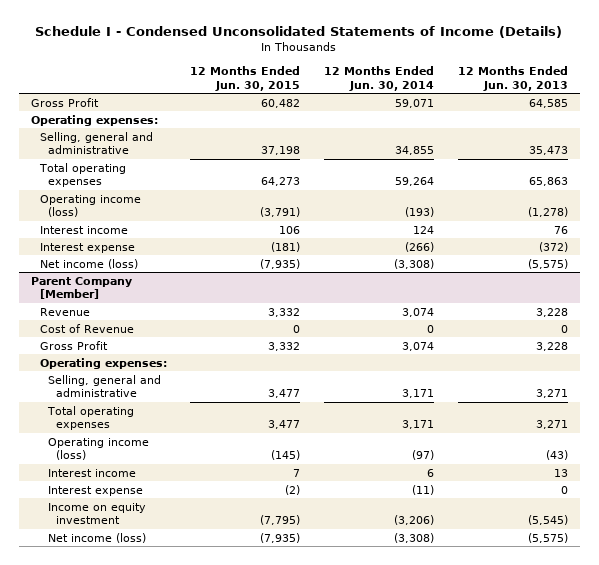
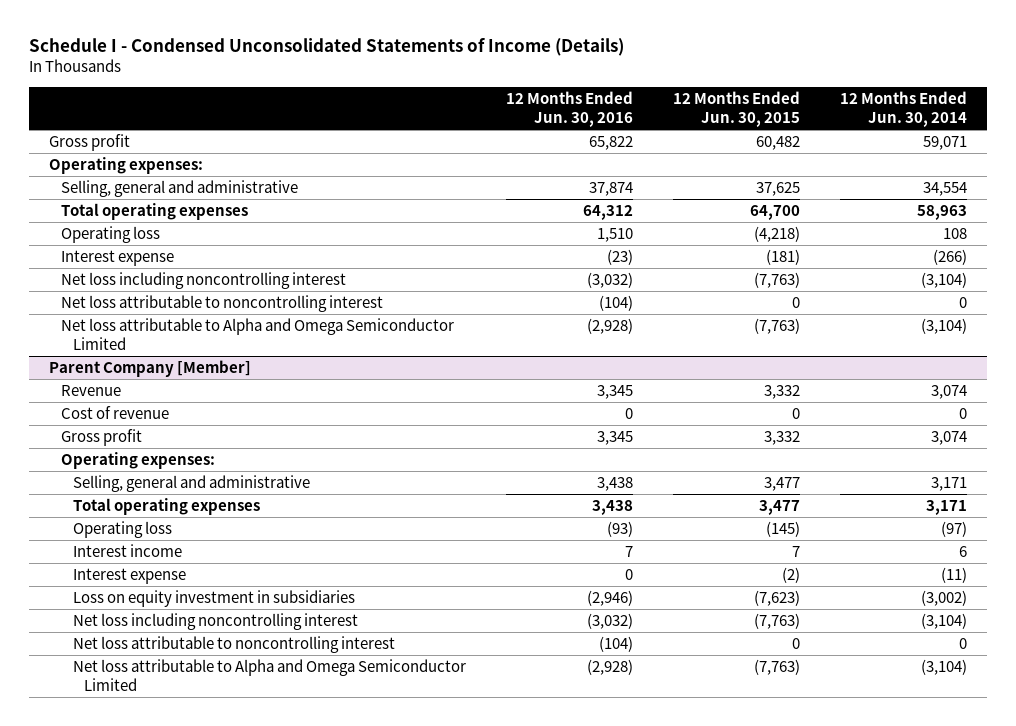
- | 12 Months Ended Jun. 30, 2015 | 12 Months Ended Jun. 30, 2014 | 12 Months Ended Jun. 30, 2013
+ | 12 Months Ended Jun. 30, 2016 | 12 Months Ended Jun. 30, 2015 | 12 Months Ended Jun. 30, 2014
- Gross Profit | 60,482 | 59,071 | 64,585
+ Gross profit | 65,822 | 60,482 | 59,071
- Selling, general and administrative | 37,198 | 34,855 | 35,473
- Total operating expenses | 64,273 | 59,264 | 65,863
- Operating income (loss) | (3,791) | (193) | (1,278)
- Interest income | 106 | 124 | 76
+ Selling, general and administrative | 37,874 | 37,625 | 34,554
+ Total operating expenses | 64,312 | 64,700 | 58,963
+ Operating loss | 1,510 | (4,218) | 108
- Net income (loss) | (7,935) | (3,308) | (5,575)
+ Net loss including noncontrolling interest | (3,032) | (7,763) | (3,104)
+ Net loss attributable to noncontrolling interest | (104) | 0 | 0
+ Net loss attributable to Alpha and Omega Semiconductor Limited | (2,928) | (7,763) | (3,104)
@ Parent Company [Member]
- Cost of Revenue | 0 | 0 | 0
- Gross Profit | 3,332 | 3,074 | 3,228
+ Cost of revenue | 0 | 0 | 0
+ Gross profit | 3,345 | 3,332 | 3,074
- Operating income (loss) | (145) | (97) | (43)
+ Operating loss | (93) | (145) | (97)
- Income on equity investment | (7,795) | (3,206) | (5,545)
- Net income (loss) | (7,935) | (3,308) | (5,575)
+ Loss on equity investment in subsidiaries | (2,946) | (7,623) | (3,002)
+ Net loss including noncontrolling interest | (3,032) | (7,763) | (3,104)
+ Net loss attributable to noncontrolling interest | (104) | 0 | 0
+ Net loss attributable to Alpha and Omega Semiconductor Limited | (2,928) | (7,763) | (3,104)

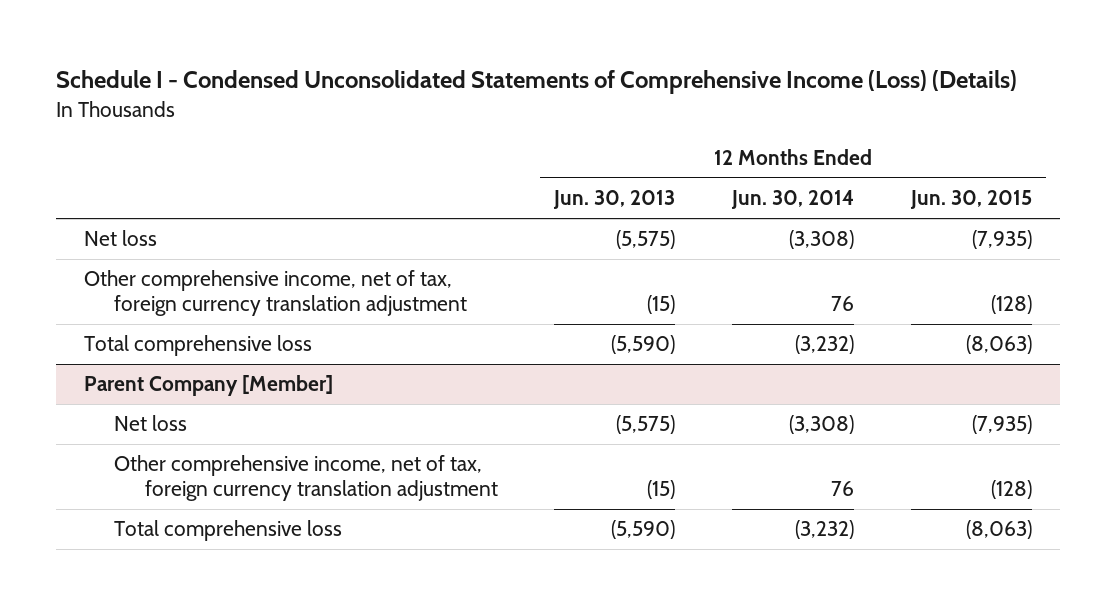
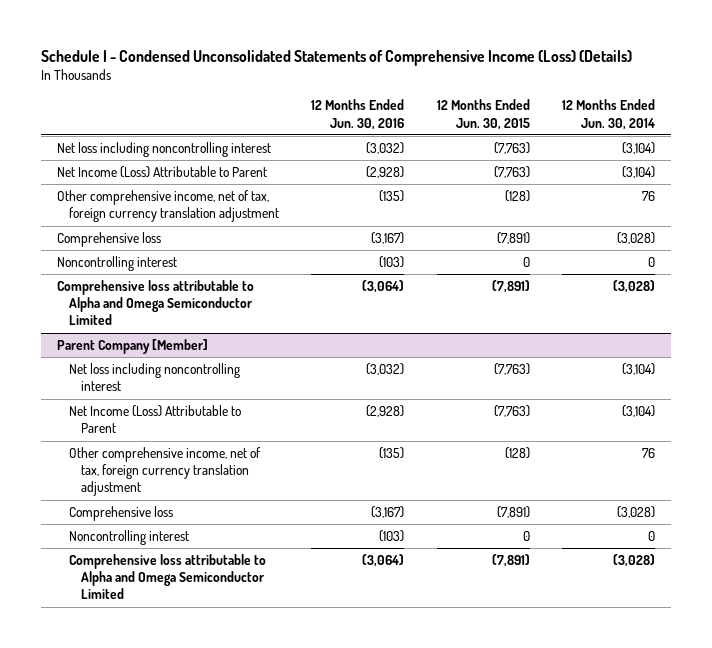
- | 12 Months Ended Jun. 30, 2013 | 12 Months Ended Jun. 30, 2014 | 12 Months Ended Jun. 30, 2015
+ | 12 Months Ended Jun. 30, 2016 | 12 Months Ended Jun. 30, 2015 | 12 Months Ended Jun. 30, 2014
- Net loss | (5,575) | (3,308) | (7,935)
+ Net loss including noncontrolling interest | (3,032) | (7,763) | (3,104)
+ Net Income (Loss) Attributable to Parent | (2,928) | (7,763) | (3,104)
- Total comprehensive loss | (5,590) | (3,232) | (8,063)
+ Comprehensive loss | (3,167) | (7,891) | (3,028)
+ Noncontrolling interest | (103) | 0 | 0
+ Comprehensive loss attributable to Alpha and Omega Semiconductor Limited | (3,064) | (7,891) | (3,028)
@ Parent Company [Member]
- Net loss | (5,575) | (3,308) | (7,935)
+ Net loss including noncontrolling interest | (3,032) | (7,763) | (3,104)
+ Net Income (Loss) Attributable to Parent | (2,928) | (7,763) | (3,104)
- Total comprehensive loss | (5,590) | (3,232) | (8,063)
+ Comprehensive loss | (3,167) | (7,891) | (3,028)
+ Noncontrolling interest | (103) | 0 | 0
+ Comprehensive loss attributable to Alpha and Omega Semiconductor Limited | (3,064) | (7,891) | (3,028)

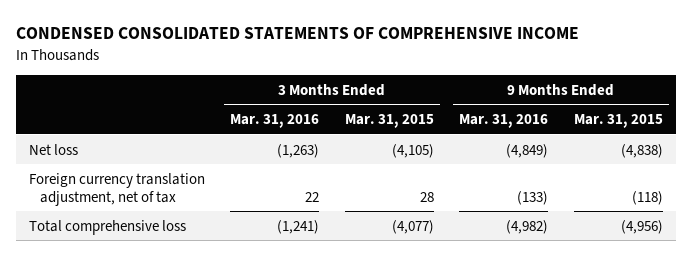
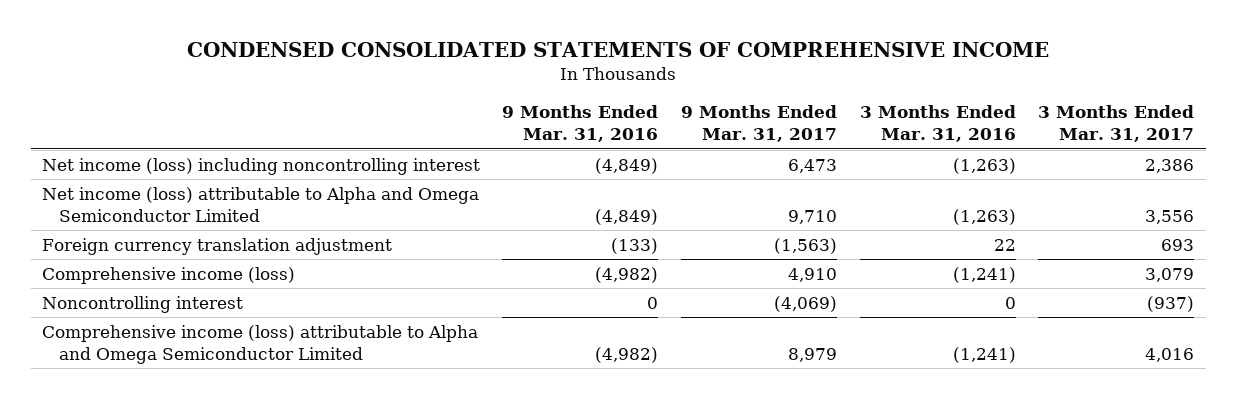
- | 3 Months Ended Mar. 31, 2016 | 3 Months Ended Mar. 31, 2015 | 9 Months Ended Mar. 31, 2016 | 9 Months Ended Mar. 31, 2015
+ | 9 Months Ended Mar. 31, 2016 | 9 Months Ended Mar. 31, 2017 | 3 Months Ended Mar. 31, 2016 | 3 Months Ended Mar. 31, 2017
- Net loss | (1,263) | (4,105) | (4,849) | (4,838)
- Foreign currency translation adjustment, net of tax | 22 | 28 | (133) | (118)
- Total comprehensive loss | (1,241) | (4,077) | (4,982) | (4,956)
+ Net income (loss) including noncontrolling interest | (4,849) | 6,473 | (1,263) | 2,386
+ Net income (loss) attributable to Alpha and Omega Semiconductor Limited | (4,849) | 9,710 | (1,263) | 3,556
+ Foreign currency translation adjustment | (133) | (1,563) | 22 | 693
+ Comprehensive income (loss) | (4,982) | 4,910 | (1,241) | 3,079
+ Noncontrolling interest | 0 | (4,069) | 0 | (937)
+ Comprehensive income (loss) attributable to Alpha and Omega Semiconductor Limited | (4,982) | 8,979 | (1,241) | 4,016

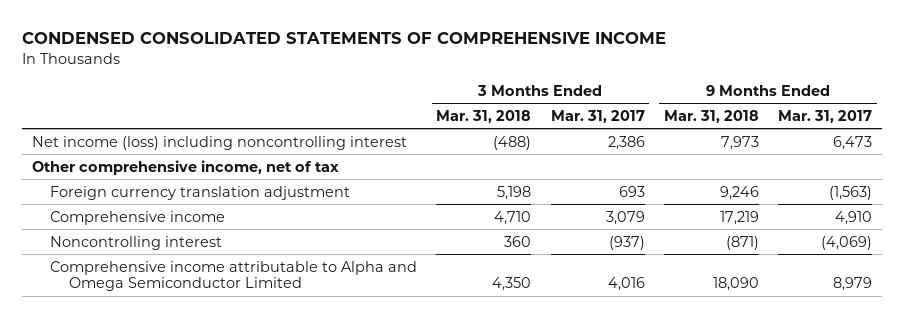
- | 9 Months Ended Mar. 31, 2016 | 9 Months Ended Mar. 31, 2017 | 3 Months Ended Mar. 31, 2016 | 3 Months Ended Mar. 31, 2017
+ | 3 Months Ended Mar. 31, 2018 | 3 Months Ended Mar. 31, 2017 | 9 Months Ended Mar. 31, 2018 | 9 Months Ended Mar. 31, 2017
- Net income (loss) attributable to Alpha and Omega Semiconductor Limited | (4,849) | 9,710 | (1,263) | 3,556
+ Other comprehensive income, net of tax
- Comprehensive income (loss) | (4,982) | 4,910 | (1,241) | 3,079
+ Comprehensive income | 4,710 | 3,079 | 17,219 | 4,910
- Comprehensive income (loss) attributable to Alpha and Omega Semiconductor Limited | (4,982) | 8,979 | (1,241) | 4,016
+ Comprehensive income attributable to Alpha and Omega Semiconductor Limited | 4,350 | 4,016 | 18,090 | 8,979

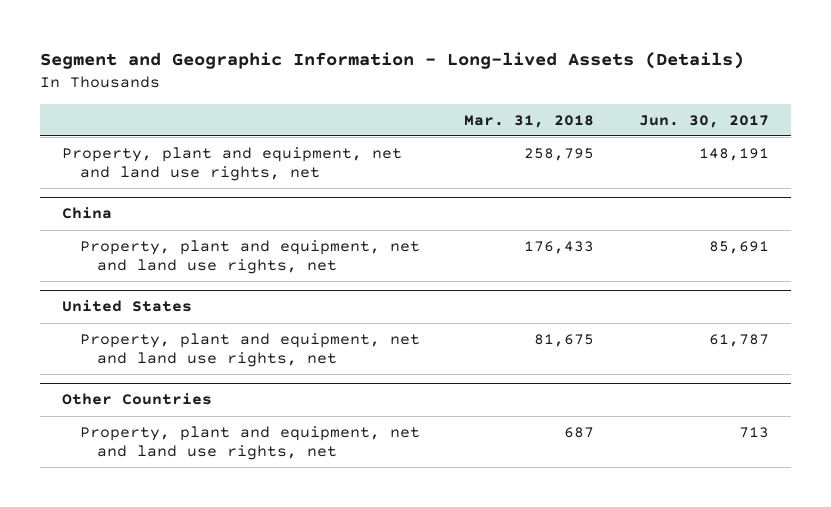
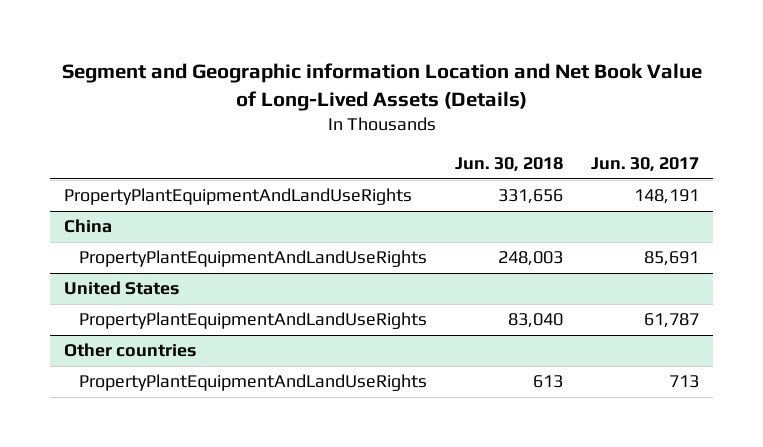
- Segment and Geographic Information - Long-lived Assets (Details)
+ Segment and Geographic information Location and Net Book Value of Long-Lived Assets (Details)
- | Mar. 31, 2018 | Jun. 30, 2017
+ | Jun. 30, 2018 | Jun. 30, 2017
- Property, plant and equipment, net and land use rights, net | 258,795 | 148,191
+ PropertyPlantEquipmentAndLandUseRights | 331,656 | 148,191
@ China
- Property, plant and equipment, net and land use rights, net | 176,433 | 85,691
+ PropertyPlantEquipmentAndLandUseRights | 248,003 | 85,691
@ United States
- Property, plant and equipment, net and land use rights, net | 81,675 | 61,787
- Other Countries
- Property, plant and equipment, net and land use rights, net | 687 | 713
@ United States
+ PropertyPlantEquipmentAndLandUseRights | 83,040 | 61,787
+ Other countries
+ PropertyPlantEquipmentAndLandUseRights | 613 | 713

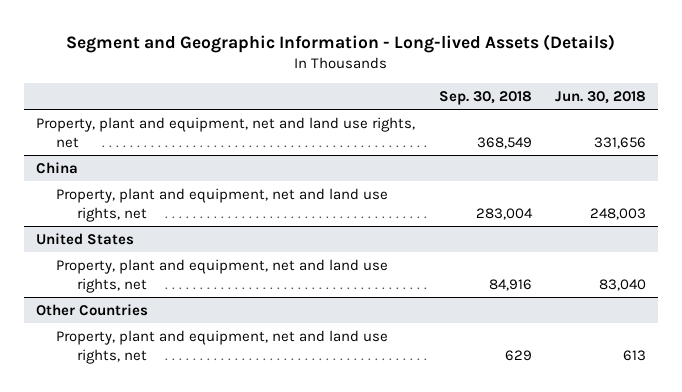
- Segment and Geographic information Location and Net Book Value of Long-Lived Assets (Details)
+ Segment and Geographic Information - Long-lived Assets (Details)
- | Jun. 30, 2018 | Jun. 30, 2017
+ | Sep. 30, 2018 | Jun. 30, 2018
- PropertyPlantEquipmentAndLandUseRights | 331,656 | 148,191
+ Property, plant and equipment, net and land use rights, net | 368,549 | 331,656
@ China
- PropertyPlantEquipmentAndLandUseRights | 248,003 | 85,691
+ Property, plant and equipment, net and land use rights, net | 283,004 | 248,003
@ United States
- PropertyPlantEquipmentAndLandUseRights | 83,040 | 61,787
- Other countries
- PropertyPlantEquipmentAndLandUseRights | 613 | 713
@ United States
+ Property, plant and equipment, net and land use rights, net | 84,916 | 83,040
+ Other Countries
+ Property, plant and equipment, net and land use rights, net | 629 | 613

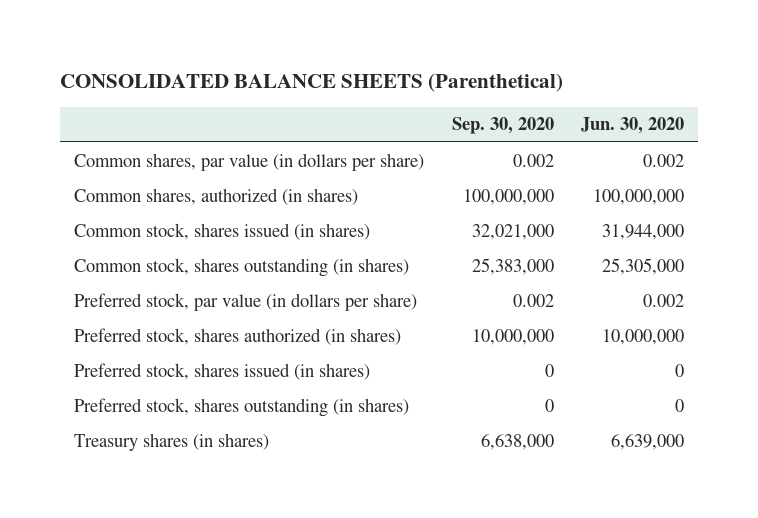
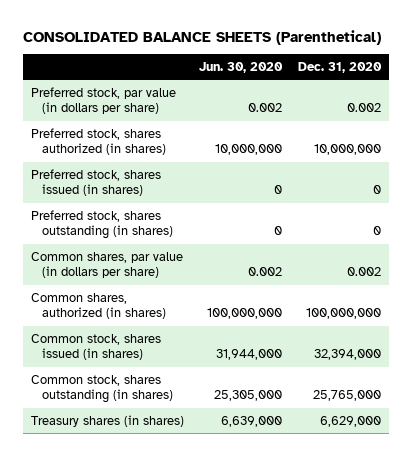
- | Sep. 30, 2020 | Jun. 30, 2020
+ | Jun. 30, 2020 | Dec. 31, 2020
moved down: Common shares, par value (in dollars per share) | 0.002 | 0.002
moved down: Common shares, authorized (in shares) | 100,000,000 | 100,000,000
moved down: Common stock, shares issued (in shares) | 31,944,000 | 32,394,000
moved down: Common stock, shares outstanding (in shares) | 25,305,000 | 25,765,000

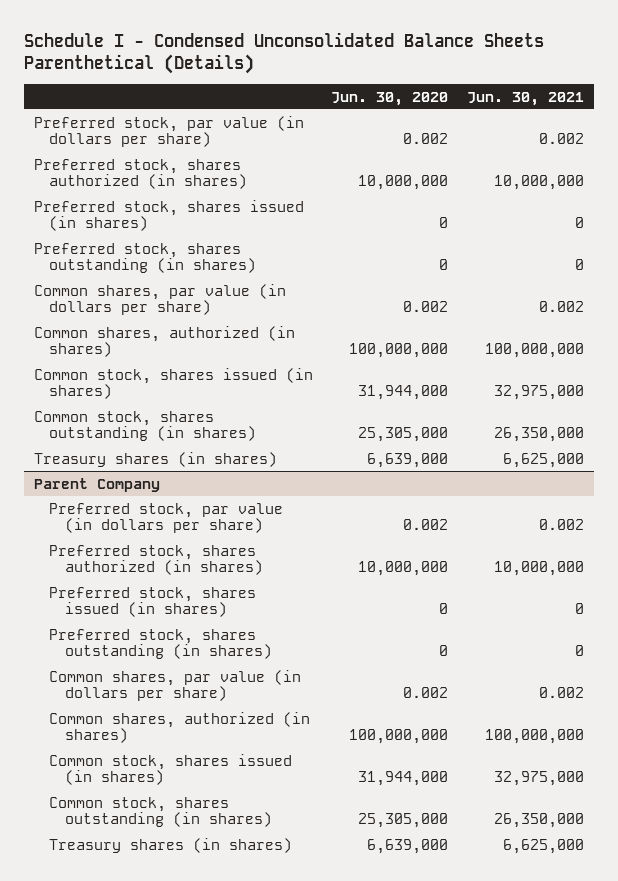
- CONSOLIDATED BALANCE SHEETS (Parenthetical)
+ Schedule I - Condensed Unconsolidated Balance Sheets Parenthetical (Details)
- | Jun. 30, 2020 | Dec. 31, 2020
+ | Jun. 30, 2020 | Jun. 30, 2021
+ Parent Company
+ Preferred stock, par value (in dollars per share) | 0.002 | 0.002
+ Preferred stock, shares authorized (in shares) | 10,000,000 | 10,000,000
+ Preferred stock, shares issued (in shares) | 0 | 0
+ Preferred stock, shares outstanding (in shares) | 0 | 0
+ Common shares, par value (in dollars per share) | 0.002 | 0.002
+ Common shares, authorized (in shares) | 100,000,000 | 100,000,000
+ Common stock, shares issued (in shares) | 31,944,000 | 32,975,000
+ Common stock, shares outstanding (in shares) | 25,305,000 | 26,350,000
+ Treasury shares (in shares) | 6,639,000 | 6,625,000

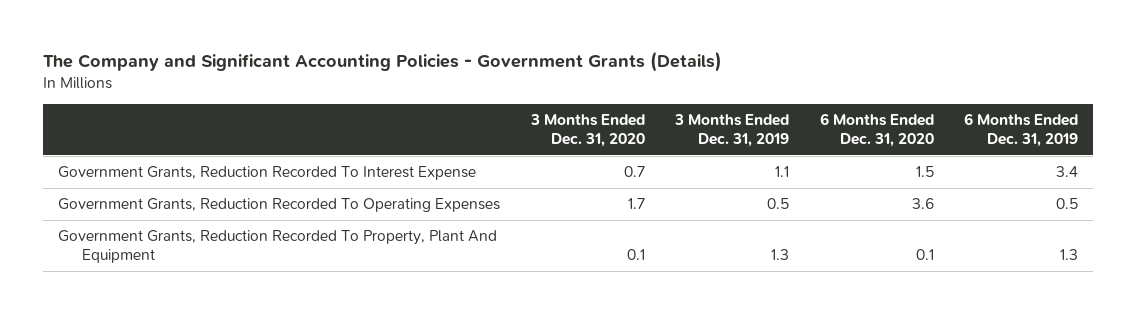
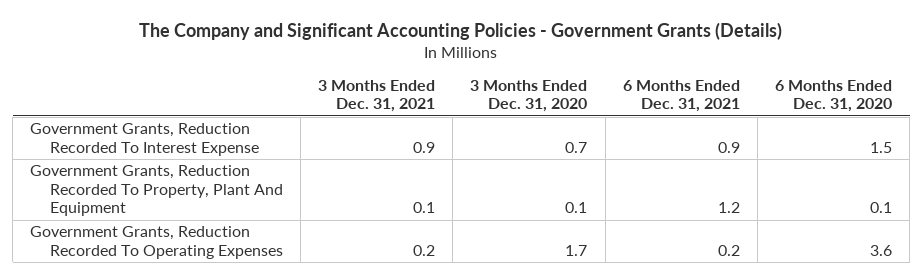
- | 3 Months Ended Dec. 31, 2020 | 3 Months Ended Dec. 31, 2019 | 6 Months Ended Dec. 31, 2020 | 6 Months Ended Dec. 31, 2019
+ | 3 Months Ended Dec. 31, 2021 | 3 Months Ended Dec. 31, 2020 | 6 Months Ended Dec. 31, 2021 | 6 Months Ended Dec. 31, 2020
moved down: Government Grants, Reduction Recorded To Operating Expenses | 0.2 | 1.7 | 0.2 | 3.6

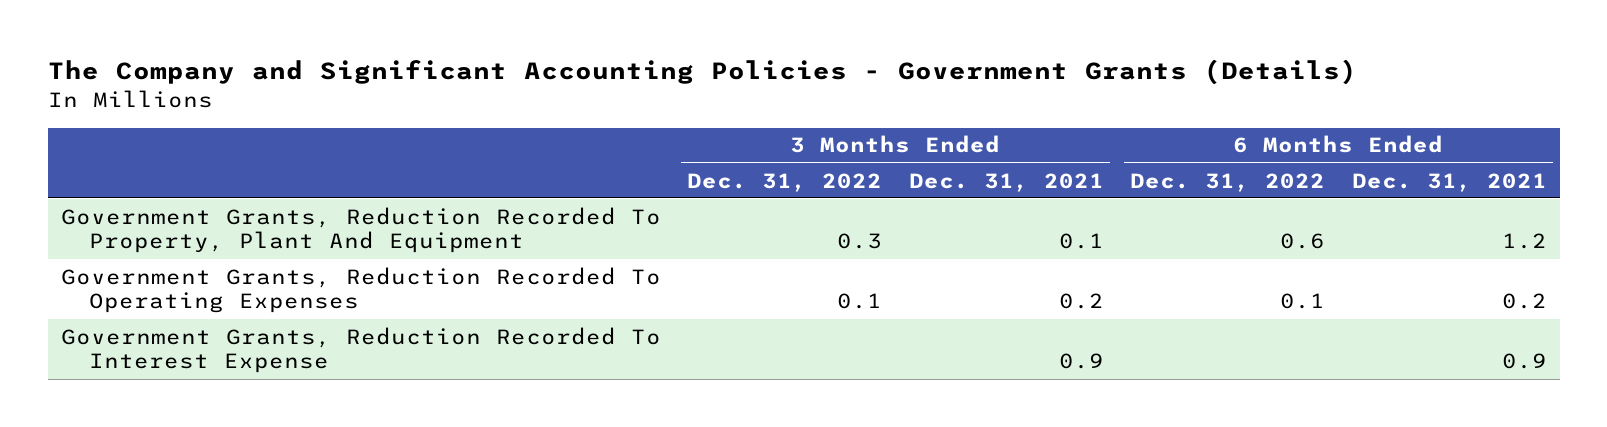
- | 3 Months Ended Dec. 31, 2021 | 3 Months Ended Dec. 31, 2020 | 6 Months Ended Dec. 31, 2021 | 6 Months Ended Dec. 31, 2020
+ | 3 Months Ended Dec. 31, 2022 | 3 Months Ended Dec. 31, 2021 | 6 Months Ended Dec. 31, 2022 | 6 Months Ended Dec. 31, 2021
moved down: Government Grants, Reduction Recorded To Interest Expense | | 0.9 | | 0.9

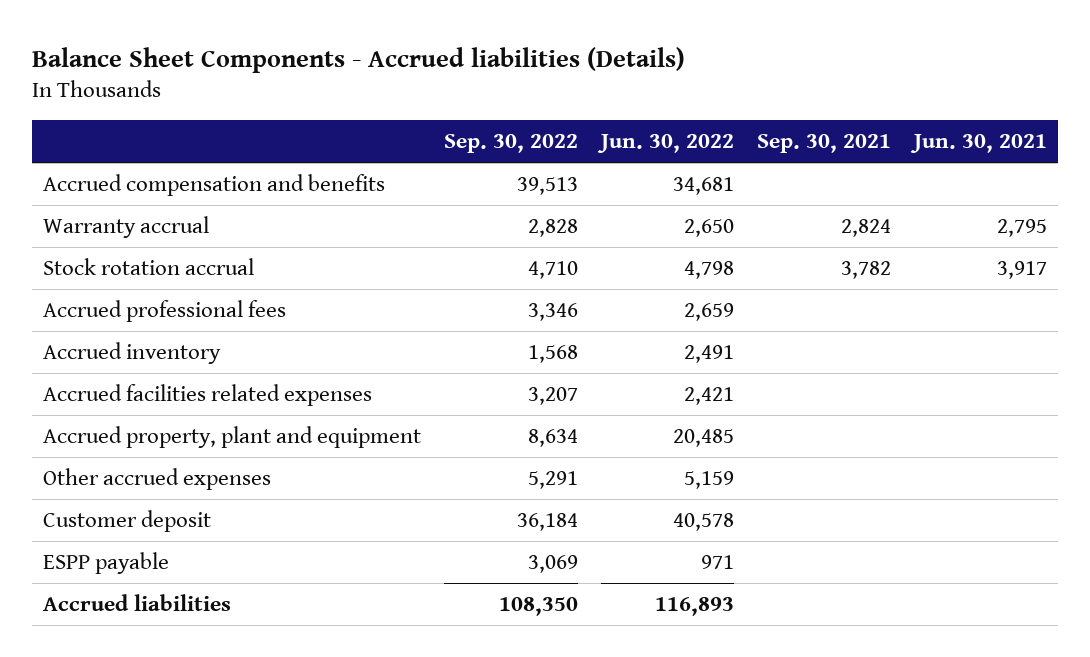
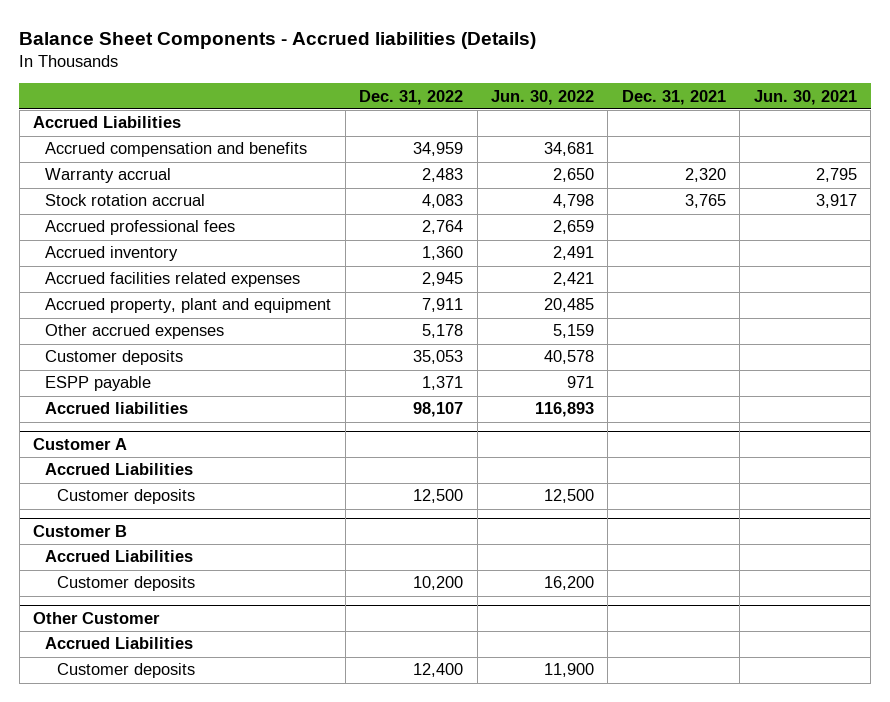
- | Sep. 30, 2022 | Jun. 30, 2022 | Sep. 30, 2021 | Jun. 30, 2021
+ | Dec. 31, 2022 | Jun. 30, 2022 | Dec. 31, 2021 | Jun. 30, 2021
+ Accrued Liabilities
- Customer deposit | 36,184 | 40,578 | |
+ Customer deposits | 35,053 | 40,578 | |
+ Customer A
+ Accrued Liabilities
+ Customer deposits | 12,500 | 12,500 | |
+ Customer B
+ Accrued Liabilities
+ Customer deposits | 10,200 | 16,200 | |
+ Other Customer
+ Accrued Liabilities
+ Customer deposits | 12,400 | 11,900 | |

